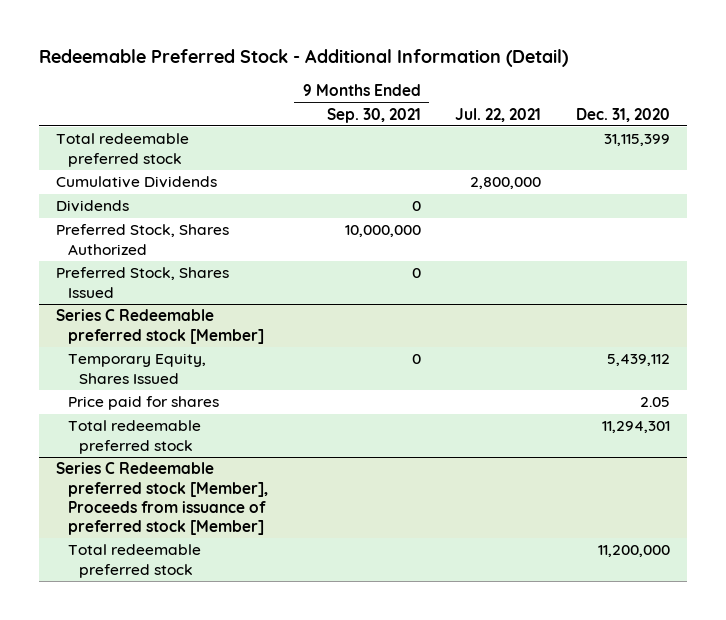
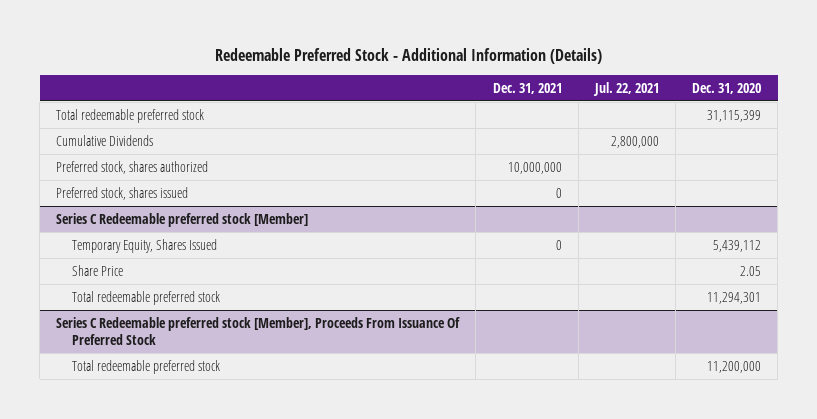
- Redeemable Preferred Stock - Additional Information (Detail)
+ Redeemable Preferred Stock - Additional Information (Details)
- | 9 Months Ended Sep. 30, 2021 | Jul. 22, 2021 | Dec. 31, 2020
+ | Dec. 31, 2021 | Jul. 22, 2021 | Dec. 31, 2020
- Dividends | 0 | |
- Preferred Stock, Shares Authorized | 10,000,000 | |
- Preferred Stock, Shares Issued | 0 | |
+ Preferred stock, shares authorized | 10,000,000 | |
+ Preferred stock, shares issued | 0 | |
@ Series C Redeemable preferred stock [Member]
- Price paid for shares | | | 2.05
+ Share Price | | | 2.05
- Series C Redeemable preferred stock [Member], Proceeds from issuance of preferred stock [Member]
+ Series C Redeemable preferred stock [Member], Proceeds From Issuance Of Preferred Stock

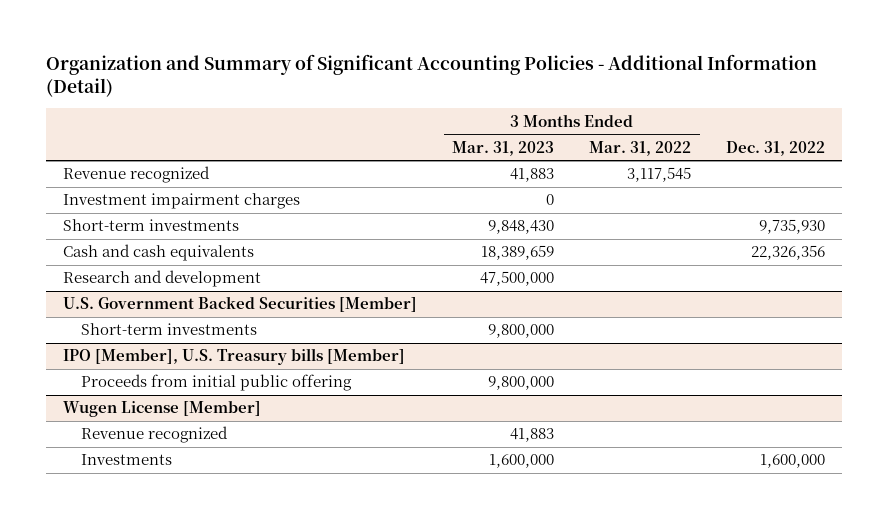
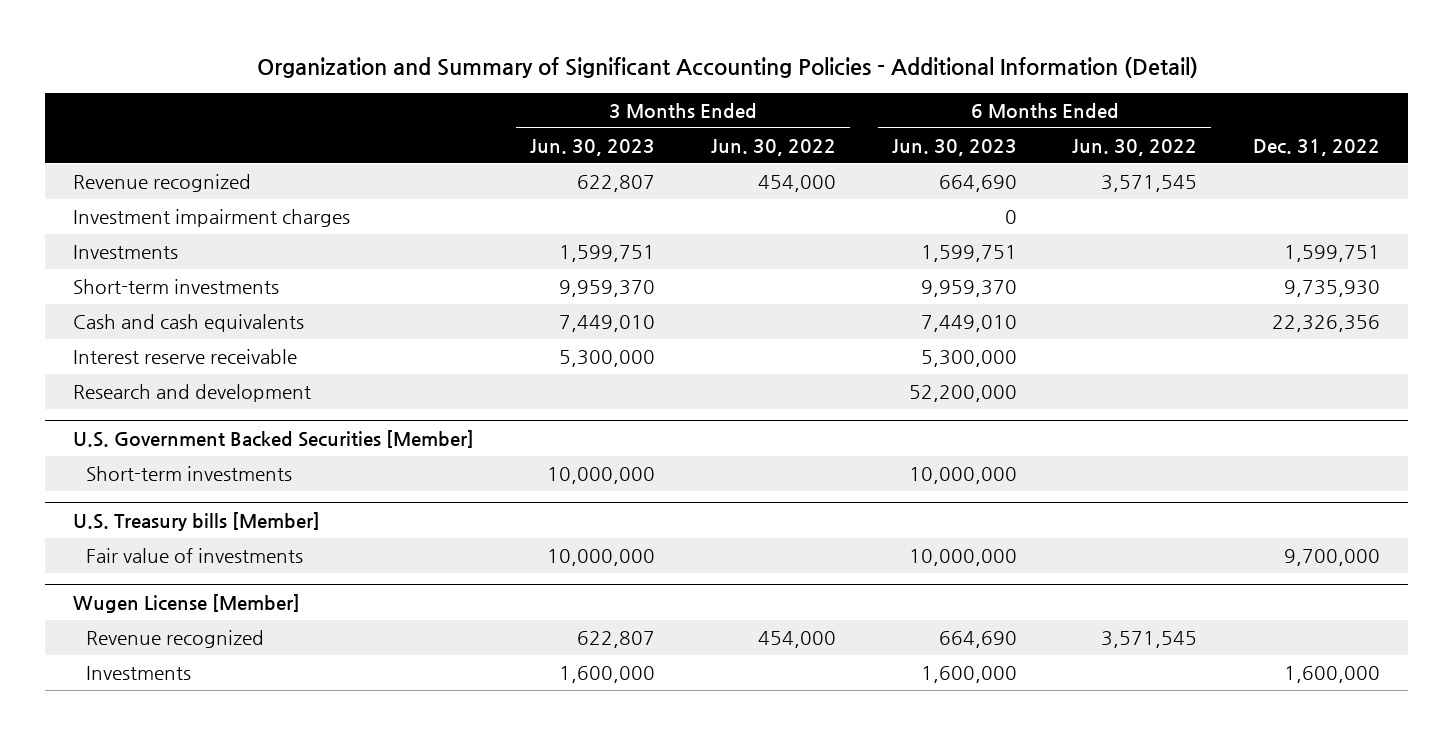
- | 3 Months Ended Mar. 31, 2023 | 3 Months Ended Mar. 31, 2022 | Dec. 31, 2022
+ | 3 Months Ended Jun. 30, 2023 | 3 Months Ended Jun. 30, 2022 | 6 Months Ended Jun. 30, 2023 | 6 Months Ended Jun. 30, 2022 | Dec. 31, 2022
+ Investments | 1,599,751 | | 1,599,751 | | 1,599,751
+ Interest reserve receivable | 5,300,000 | | 5,300,000 | |
- IPO [Member], U.S. Treasury bills [Member]
- Proceeds from initial public offering | 9,800,000 | |
+ U.S. Treasury bills [Member]
+ Fair value of investments | 10,000,000 | | 10,000,000 | | 9,700,000

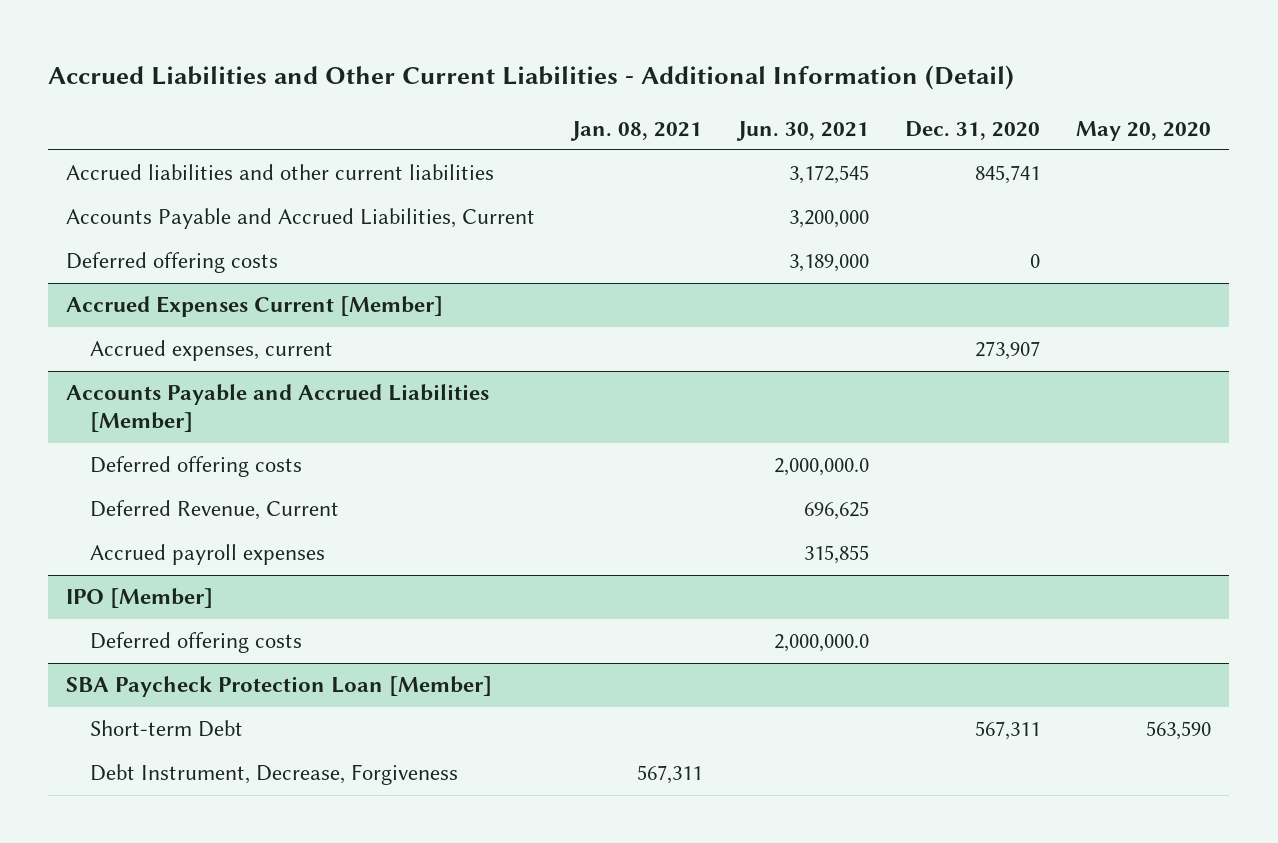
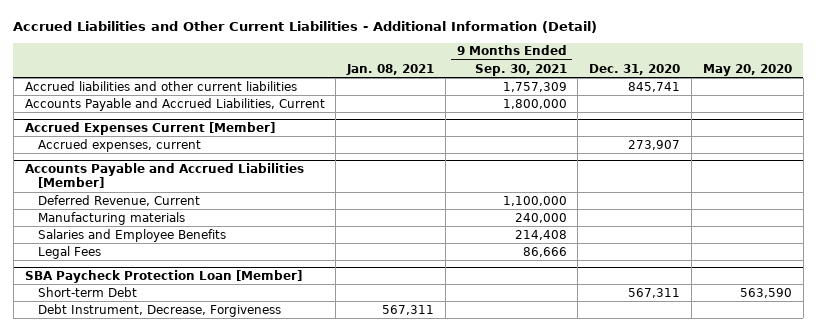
- | Jan. 08, 2021 | Jun. 30, 2021 | Dec. 31, 2020 | May 20, 2020
+ | Jan. 08, 2021 | 9 Months Ended Sep. 30, 2021 | Dec. 31, 2020 | May 20, 2020
- Deferred offering costs | | 3,189,000 | 0 |
@ Accounts Payable and Accrued Liabilities [Member]
- Deferred offering costs | | 2,000,000.0 | |
- Accrued payroll expenses | | 315,855 | |
- IPO [Member]
- Deferred offering costs | | 2,000,000.0 | |
@ Accounts Payable and Accrued Liabilities [Member]
+ Manufacturing materials | | 240,000 | |
+ Salaries and Employee Benefits | | 214,408 | |
+ Legal Fees | | 86,666 | |

